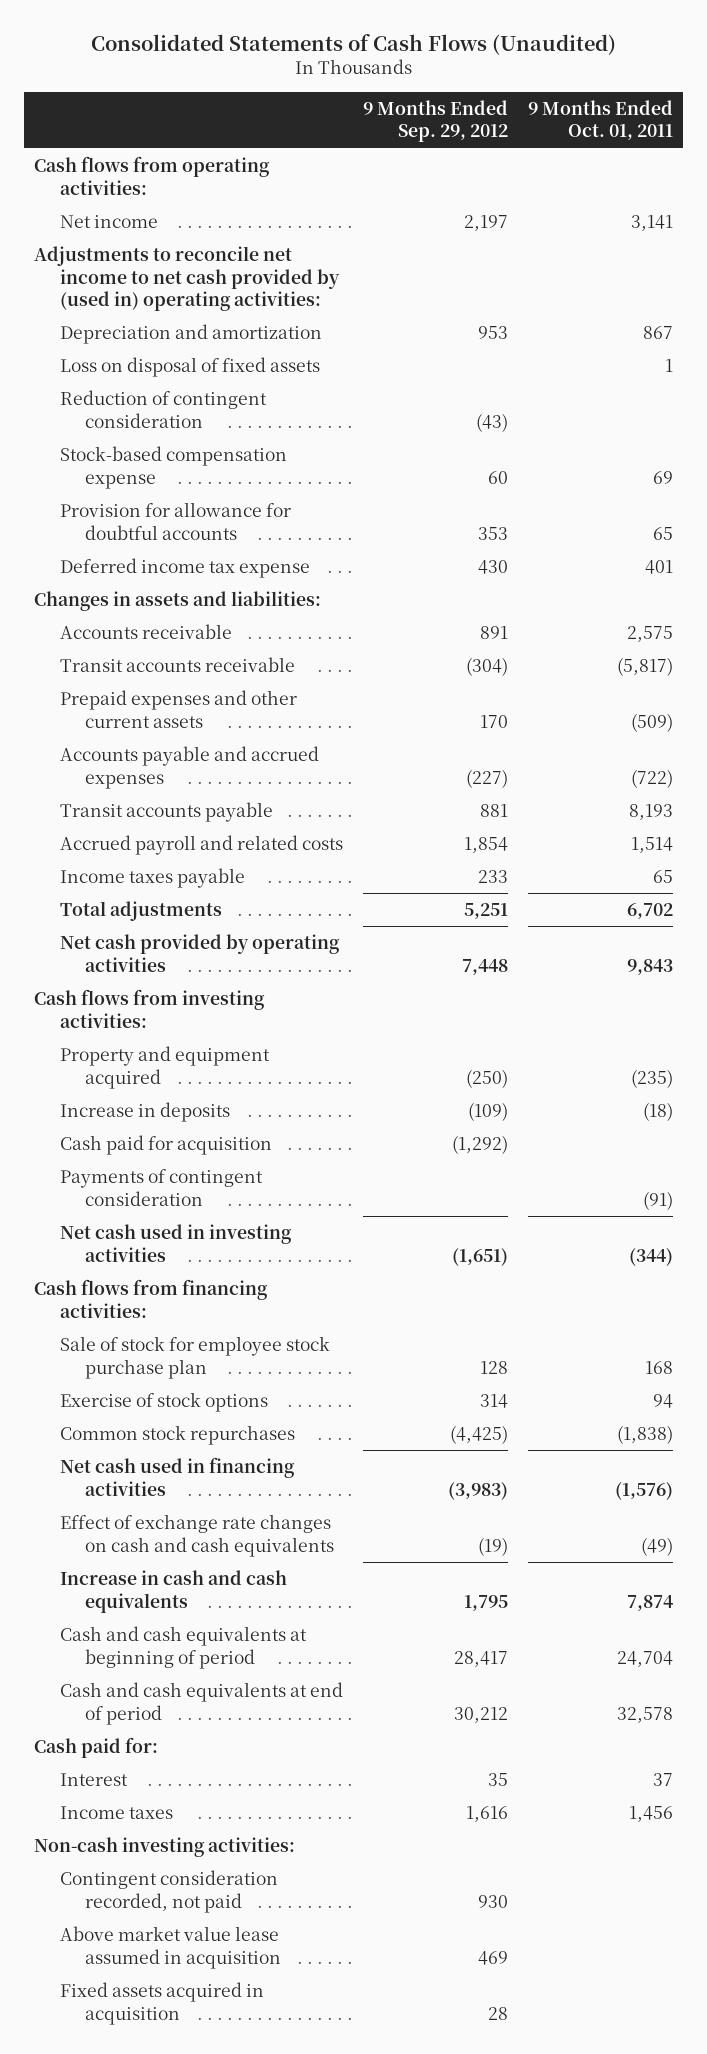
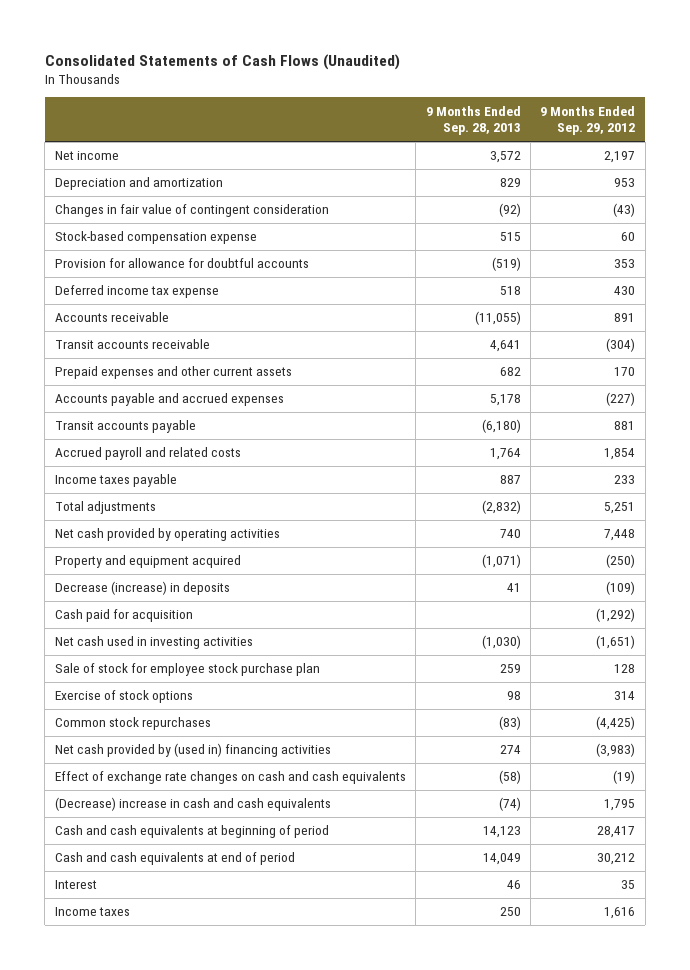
- | 9 Months Ended Sep. 29, 2012 | 9 Months Ended Oct. 01, 2011
+ | 9 Months Ended Sep. 28, 2013 | 9 Months Ended Sep. 29, 2012
- Cash flows from operating activities:
- Adjustments to reconcile net income to net cash provided by (used in) operating activities:
- Loss on disposal of fixed assets | | 1
- Reduction of contingent consideration | (43) |
+ Changes in fair value of contingent consideration | (92) | (43)
- Changes in assets and liabilities:
- Cash flows from investing activities:
- Increase in deposits | (109) | (18)
+ Decrease (increase) in deposits | 41 | (109)
- Payments of contingent consideration | | (91)
- Cash flows from financing activities:
- Net cash used in financing activities | (3,983) | (1,576)
+ Net cash provided by (used in) financing activities | 274 | (3,983)
- Increase in cash and cash equivalents | 1,795 | 7,874
+ (Decrease) increase in cash and cash equivalents | (74) | 1,795
- Cash paid for:
- Non-cash investing activities:
- Contingent consideration recorded, not paid | 930 |
- Above market value lease assumed in acquisition | 469 |
- Fixed assets acquired in acquisition | 28 |

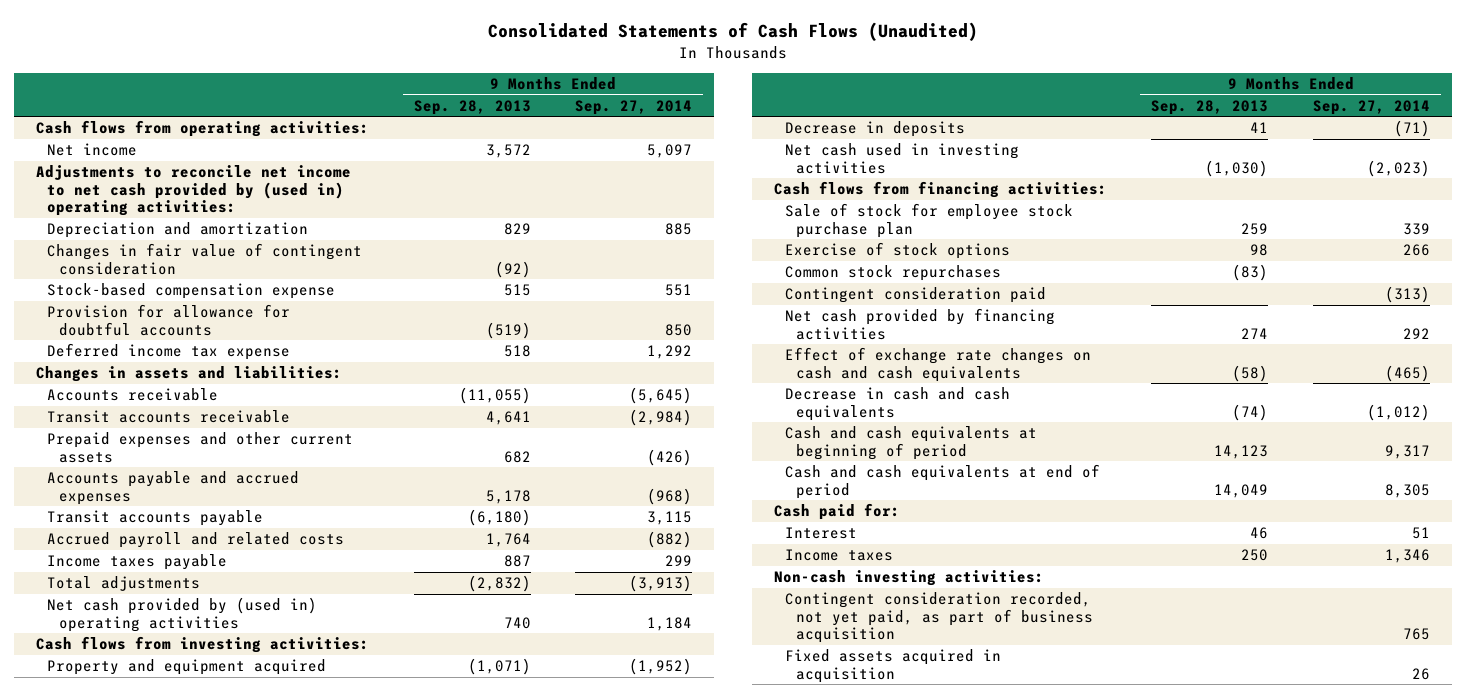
- | 9 Months Ended Sep. 28, 2013 | 9 Months Ended Sep. 29, 2012
+ | 9 Months Ended Sep. 28, 2013 | 9 Months Ended Sep. 27, 2014
+ Cash flows from operating activities:
+ Adjustments to reconcile net income to net cash provided by (used in) operating activities:
+ Changes in assets and liabilities:
- Net cash provided by operating activities | 740 | 7,448
+ Net cash provided by (used in) operating activities | 740 | 1,184
+ Cash flows from investing activities:
- Decrease (increase) in deposits | 41 | (109)
- Cash paid for acquisition | | (1,292)
+ Decrease in deposits | 41 | (71)
+ Cash flows from financing activities:
- Net cash provided by (used in) financing activities | 274 | (3,983)
+ Contingent consideration paid | | (313)
+ Net cash provided by financing activities | 274 | 292
- (Decrease) increase in cash and cash equivalents | (74) | 1,795
+ Decrease in cash and cash equivalents | (74) | (1,012)
+ Cash paid for:
+ Non-cash investing activities:
+ Contingent consideration recorded, not yet paid, as part of business acquisition | | 765
+ Fixed assets acquired in acquisition | | 26

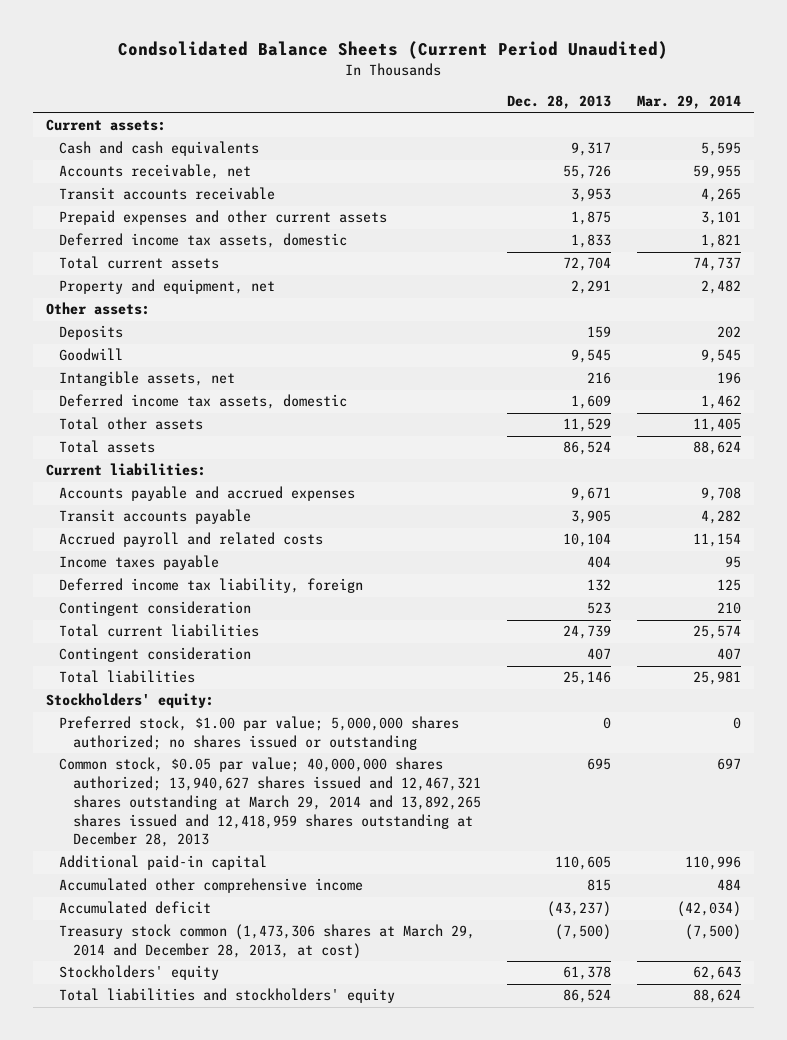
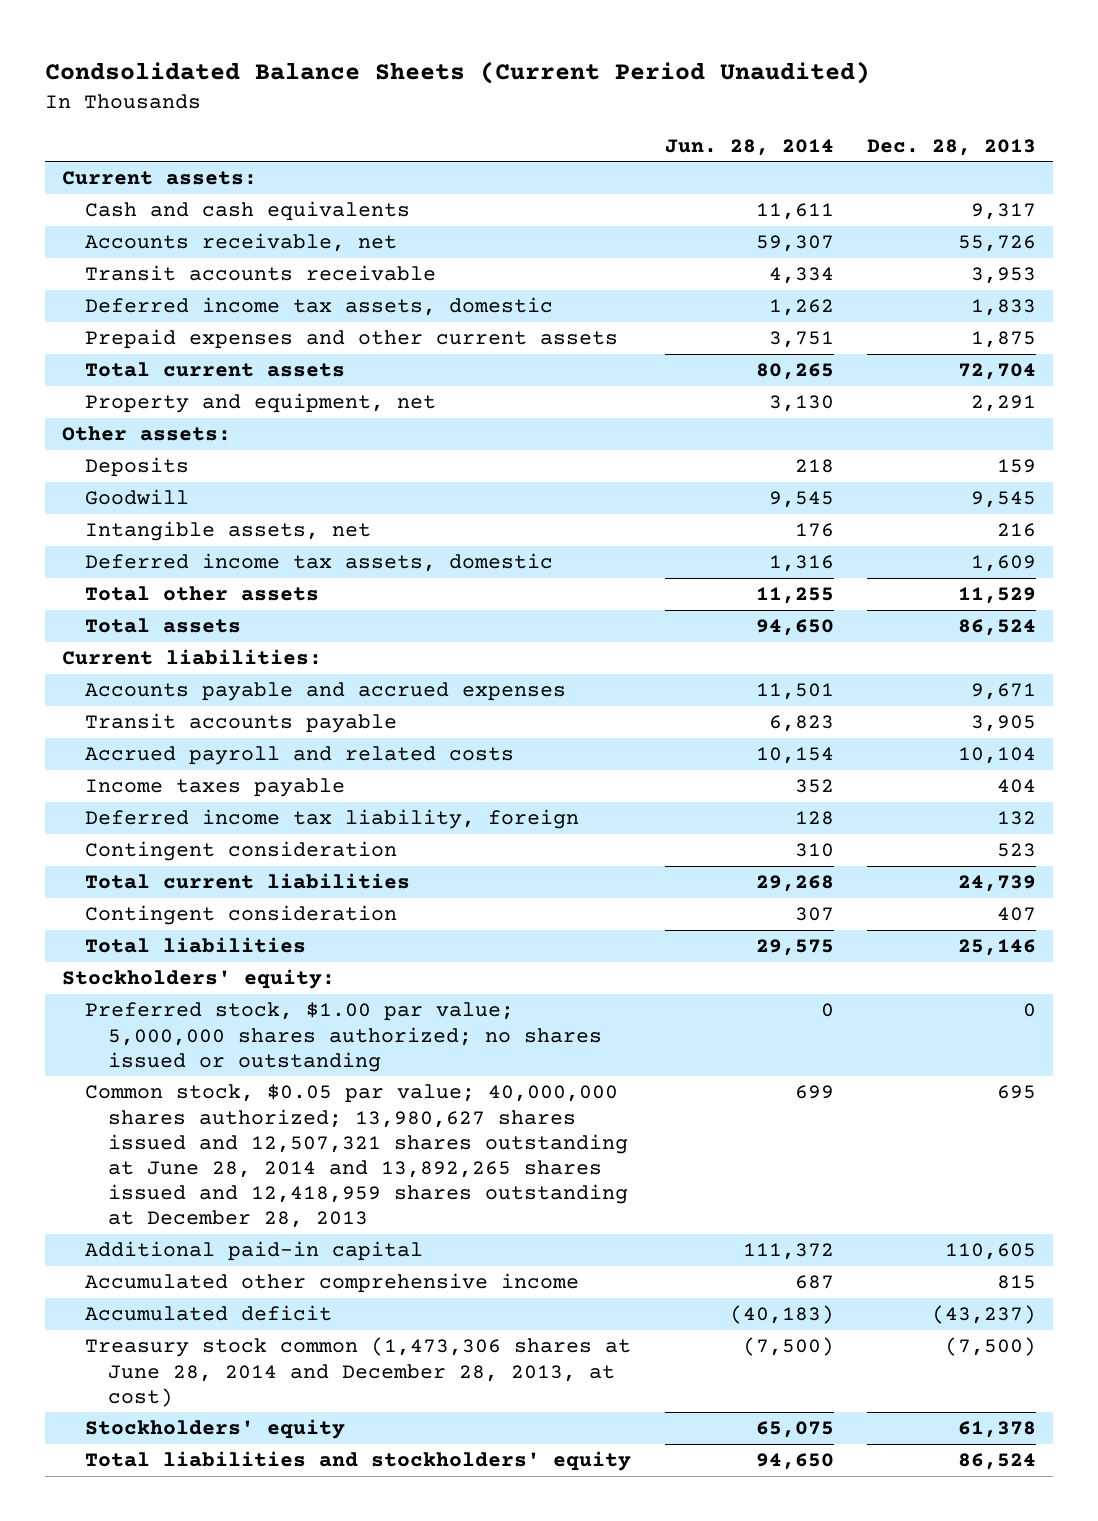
- | Dec. 28, 2013 | Mar. 29, 2014
+ | Jun. 28, 2014 | Dec. 28, 2013
moved down: Prepaid expenses and other current assets | 3,751 | 1,875
- Common stock, $0.05 par value; 40,000,000 shares authorized; 13,940,627 shares issued and 12,467,321 shares outstanding at March 29, 2014 and 13,892,265 shares issued and 12,418,959 shares outstanding at December 28, 2013 | 695 | 697
+ Common stock, $0.05 par value; 40,000,000 shares authorized; 13,980,627 shares issued and 12,507,321 shares outstanding at June 28, 2014 and 13,892,265 shares issued and 12,418,959 shares outstanding at December 28, 2013 | 699 | 695
- Treasury stock common (1,473,306 shares at March 29, 2014 and December 28, 2013, at cost) | (7,500) | (7,500)
+ Treasury stock common (1,473,306 shares at June 28, 2014 and December 28, 2013, at cost) | (7,500) | (7,500)

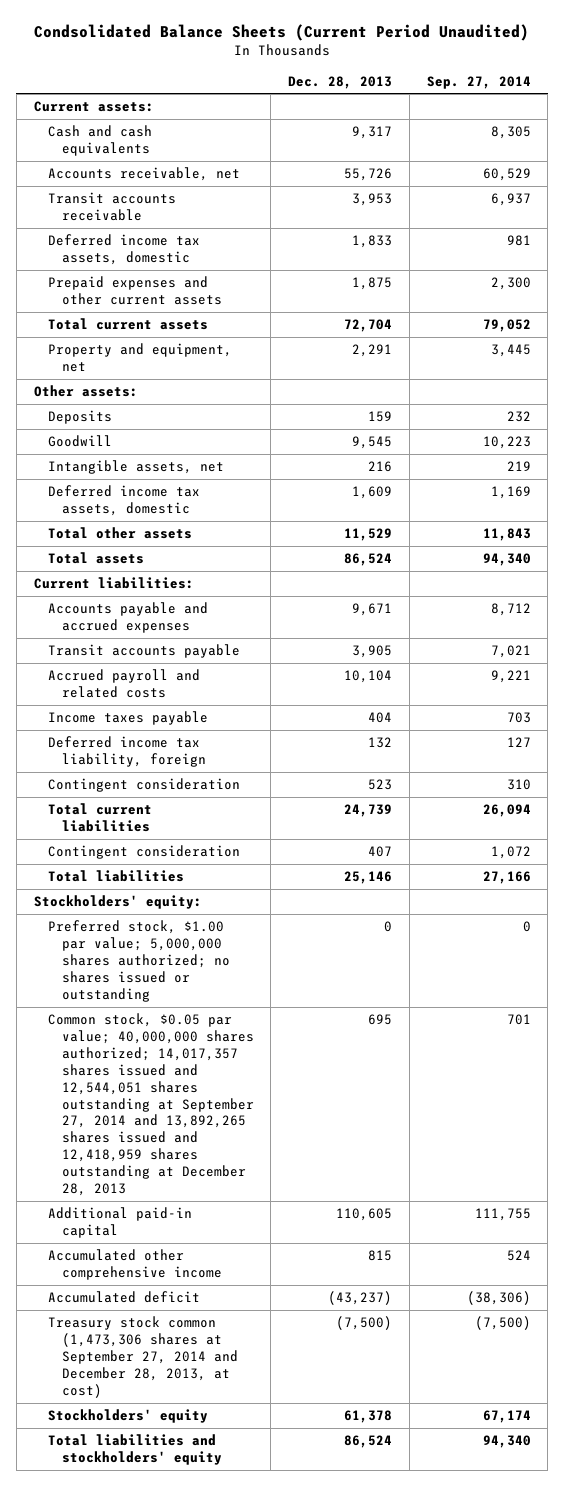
- | Jun. 28, 2014 | Dec. 28, 2013
+ | Dec. 28, 2013 | Sep. 27, 2014
- Common stock, $0.05 par value; 40,000,000 shares authorized; 13,980,627 shares issued and 12,507,321 shares outstanding at June 28, 2014 and 13,892,265 shares issued and 12,418,959 shares outstanding at December 28, 2013 | 699 | 695
+ Common stock, $0.05 par value; 40,000,000 shares authorized; 14,017,357 shares issued and 12,544,051 shares outstanding at September 27, 2014 and 13,892,265 shares issued and 12,418,959 shares outstanding at December 28, 2013 | 695 | 701
- Treasury stock common (1,473,306 shares at June 28, 2014 and December 28, 2013, at cost) | (7,500) | (7,500)
+ Treasury stock common (1,473,306 shares at September 27, 2014 and December 28, 2013, at cost) | (7,500) | (7,500)

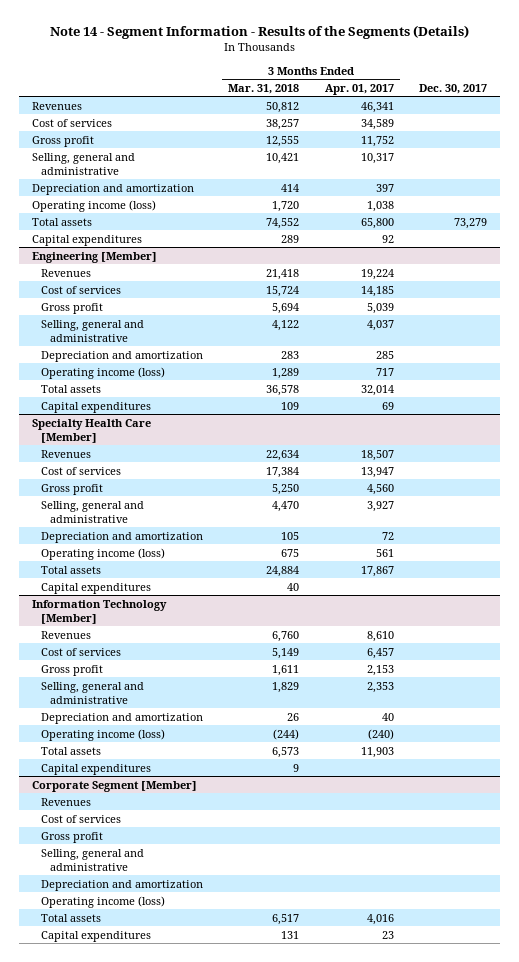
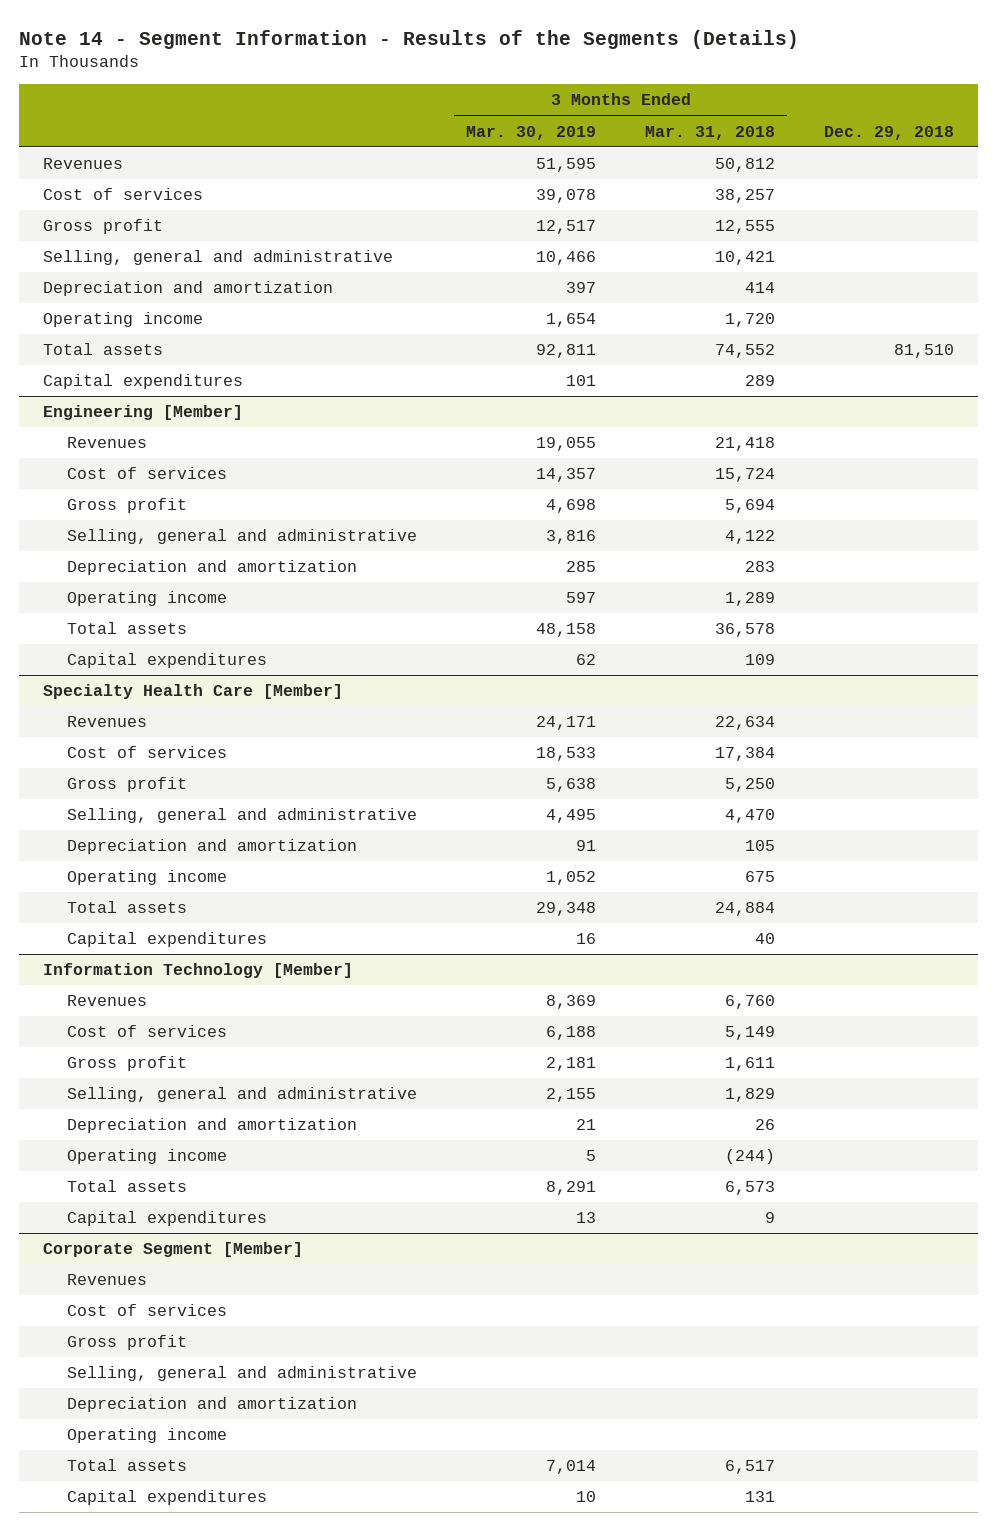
- | 3 Months Ended Mar. 31, 2018 | 3 Months Ended Apr. 01, 2017 | Dec. 30, 2017
+ | 3 Months Ended Mar. 30, 2019 | 3 Months Ended Mar. 31, 2018 | Dec. 29, 2018
- Operating income (loss) | 1,720 | 1,038 |
+ Operating income | 1,654 | 1,720 |
@ Engineering [Member]
- Operating income (loss) | 1,289 | 717 |
+ Operating income | 597 | 1,289 |
@ Specialty Health Care [Member]
- Operating income (loss) | 675 | 561 |
+ Operating income | 1,052 | 675 |
@ Information Technology [Member]
- Operating income (loss) | (244) | (240) |
+ Operating income | 5 | (244) |
@ Corporate Segment [Member]
- Operating income (loss)
+ Operating income

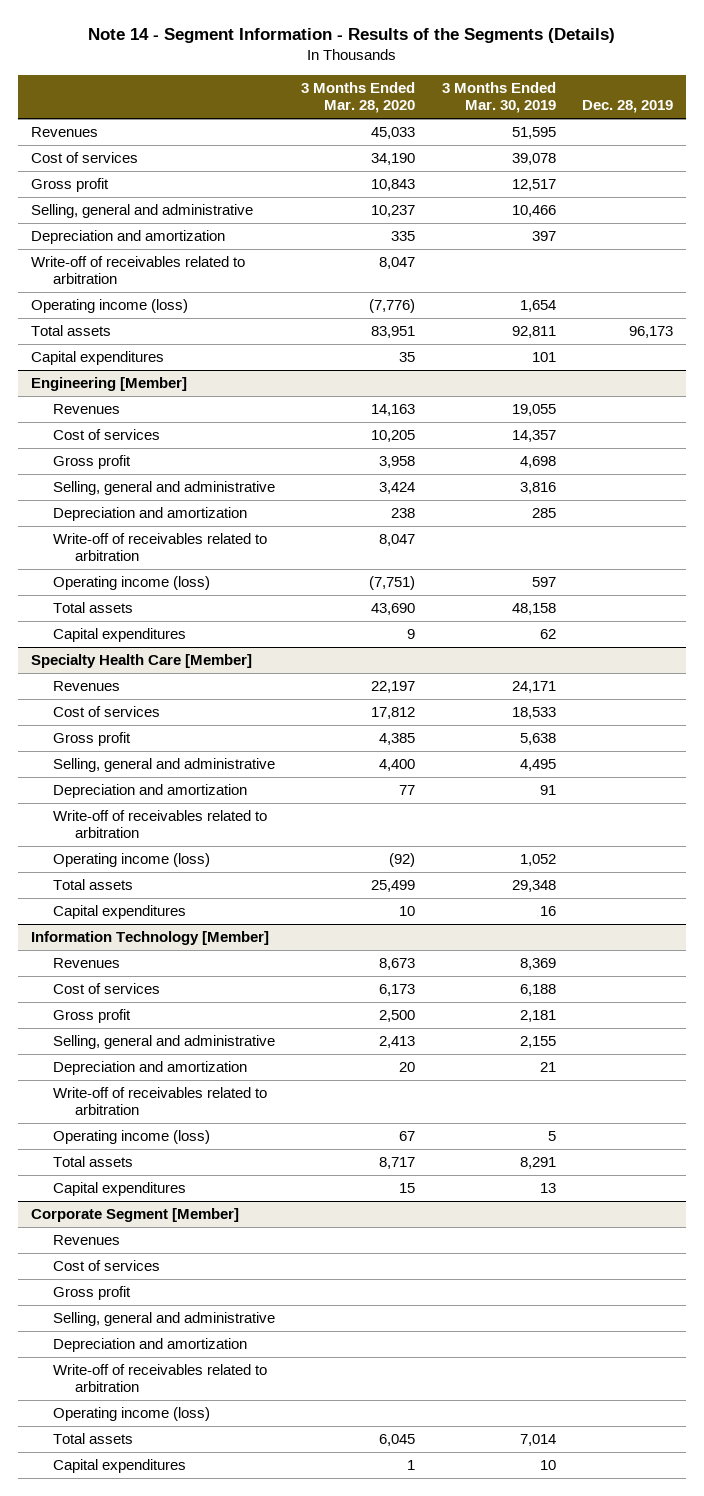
- | 3 Months Ended Mar. 30, 2019 | 3 Months Ended Mar. 31, 2018 | Dec. 29, 2018
+ | 3 Months Ended Mar. 28, 2020 | 3 Months Ended Mar. 30, 2019 | Dec. 28, 2019
- Operating income | 1,654 | 1,720 |
+ Write-off of receivables related to arbitration | 8,047 | |
+ Operating income (loss) | (7,776) | 1,654 |
@ Engineering [Member]
- Operating income | 597 | 1,289 |
+ Write-off of receivables related to arbitration | 8,047 | |
+ Operating income (loss) | (7,751) | 597 |
@ Specialty Health Care [Member]
- Operating income | 1,052 | 675 |
+ Write-off of receivables related to arbitration
+ Operating income (loss) | (92) | 1,052 |
@ Information Technology [Member]
- Operating income | 5 | (244) |
+ Write-off of receivables related to arbitration
+ Operating income (loss) | 67 | 5 |
@ Corporate Segment [Member]
- Operating income
+ Write-off of receivables related to arbitration
+ Operating income (loss)

